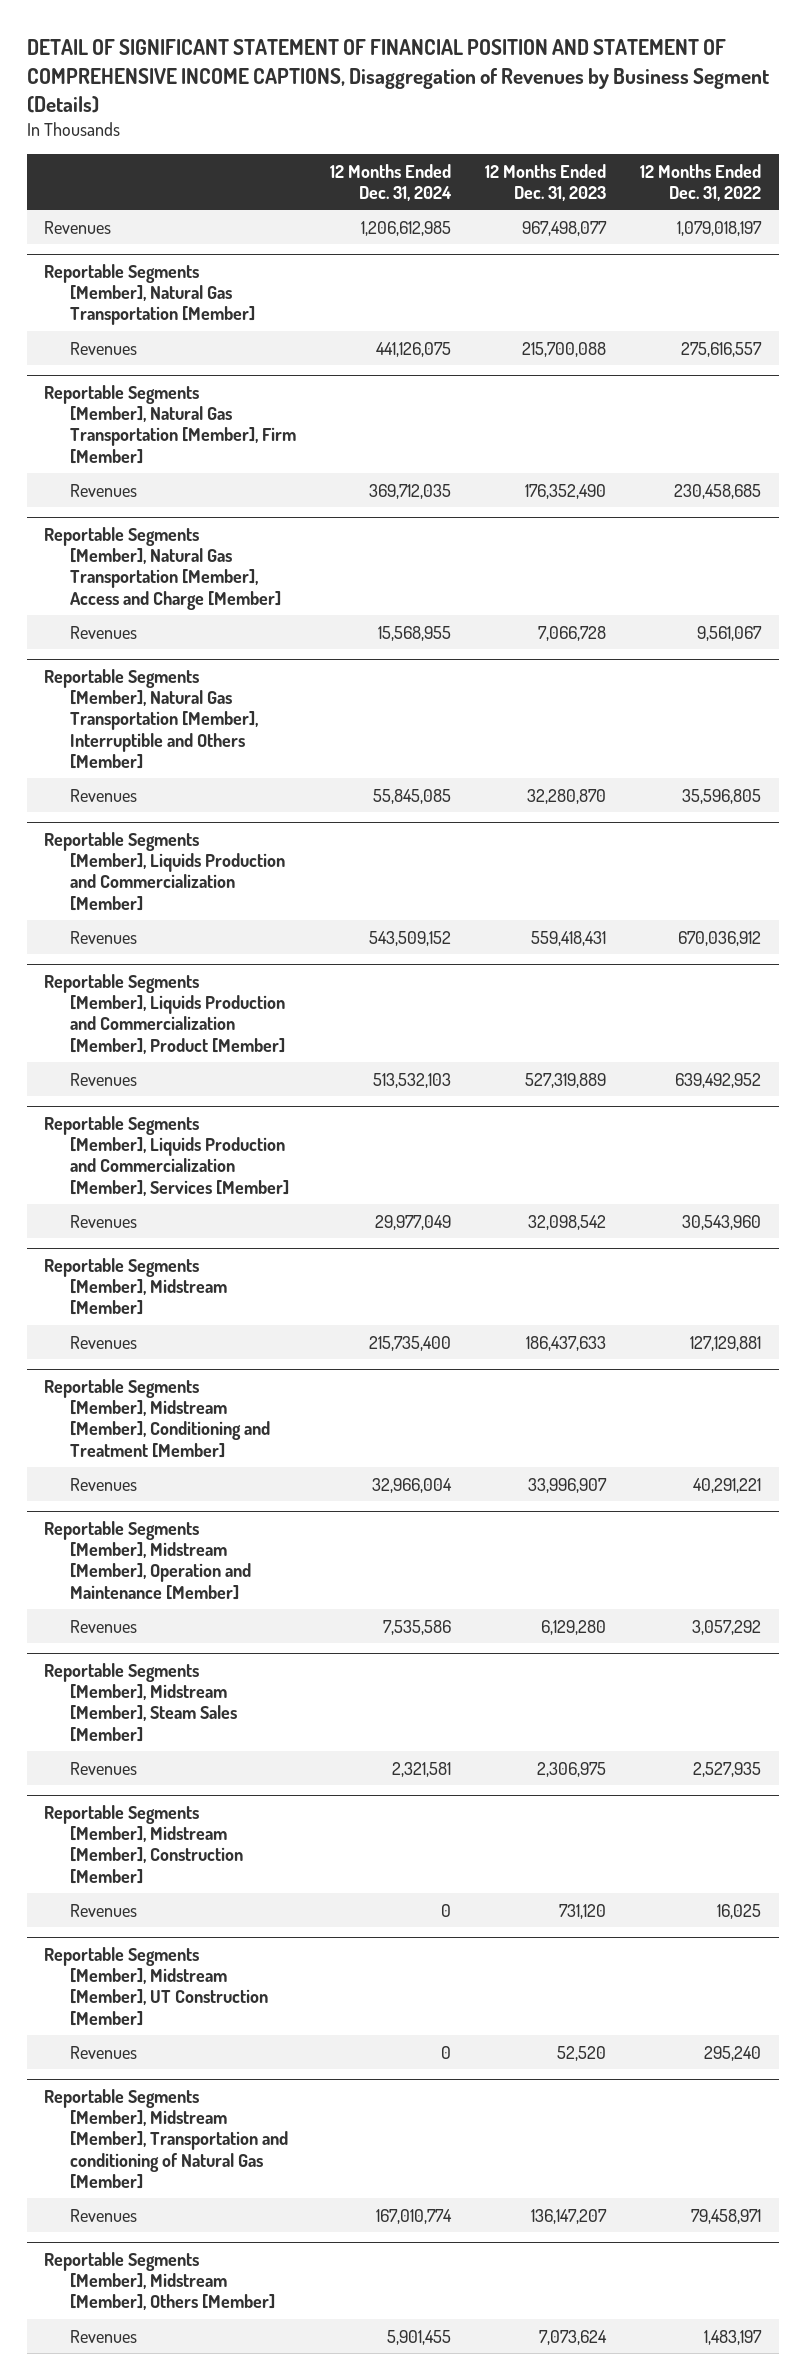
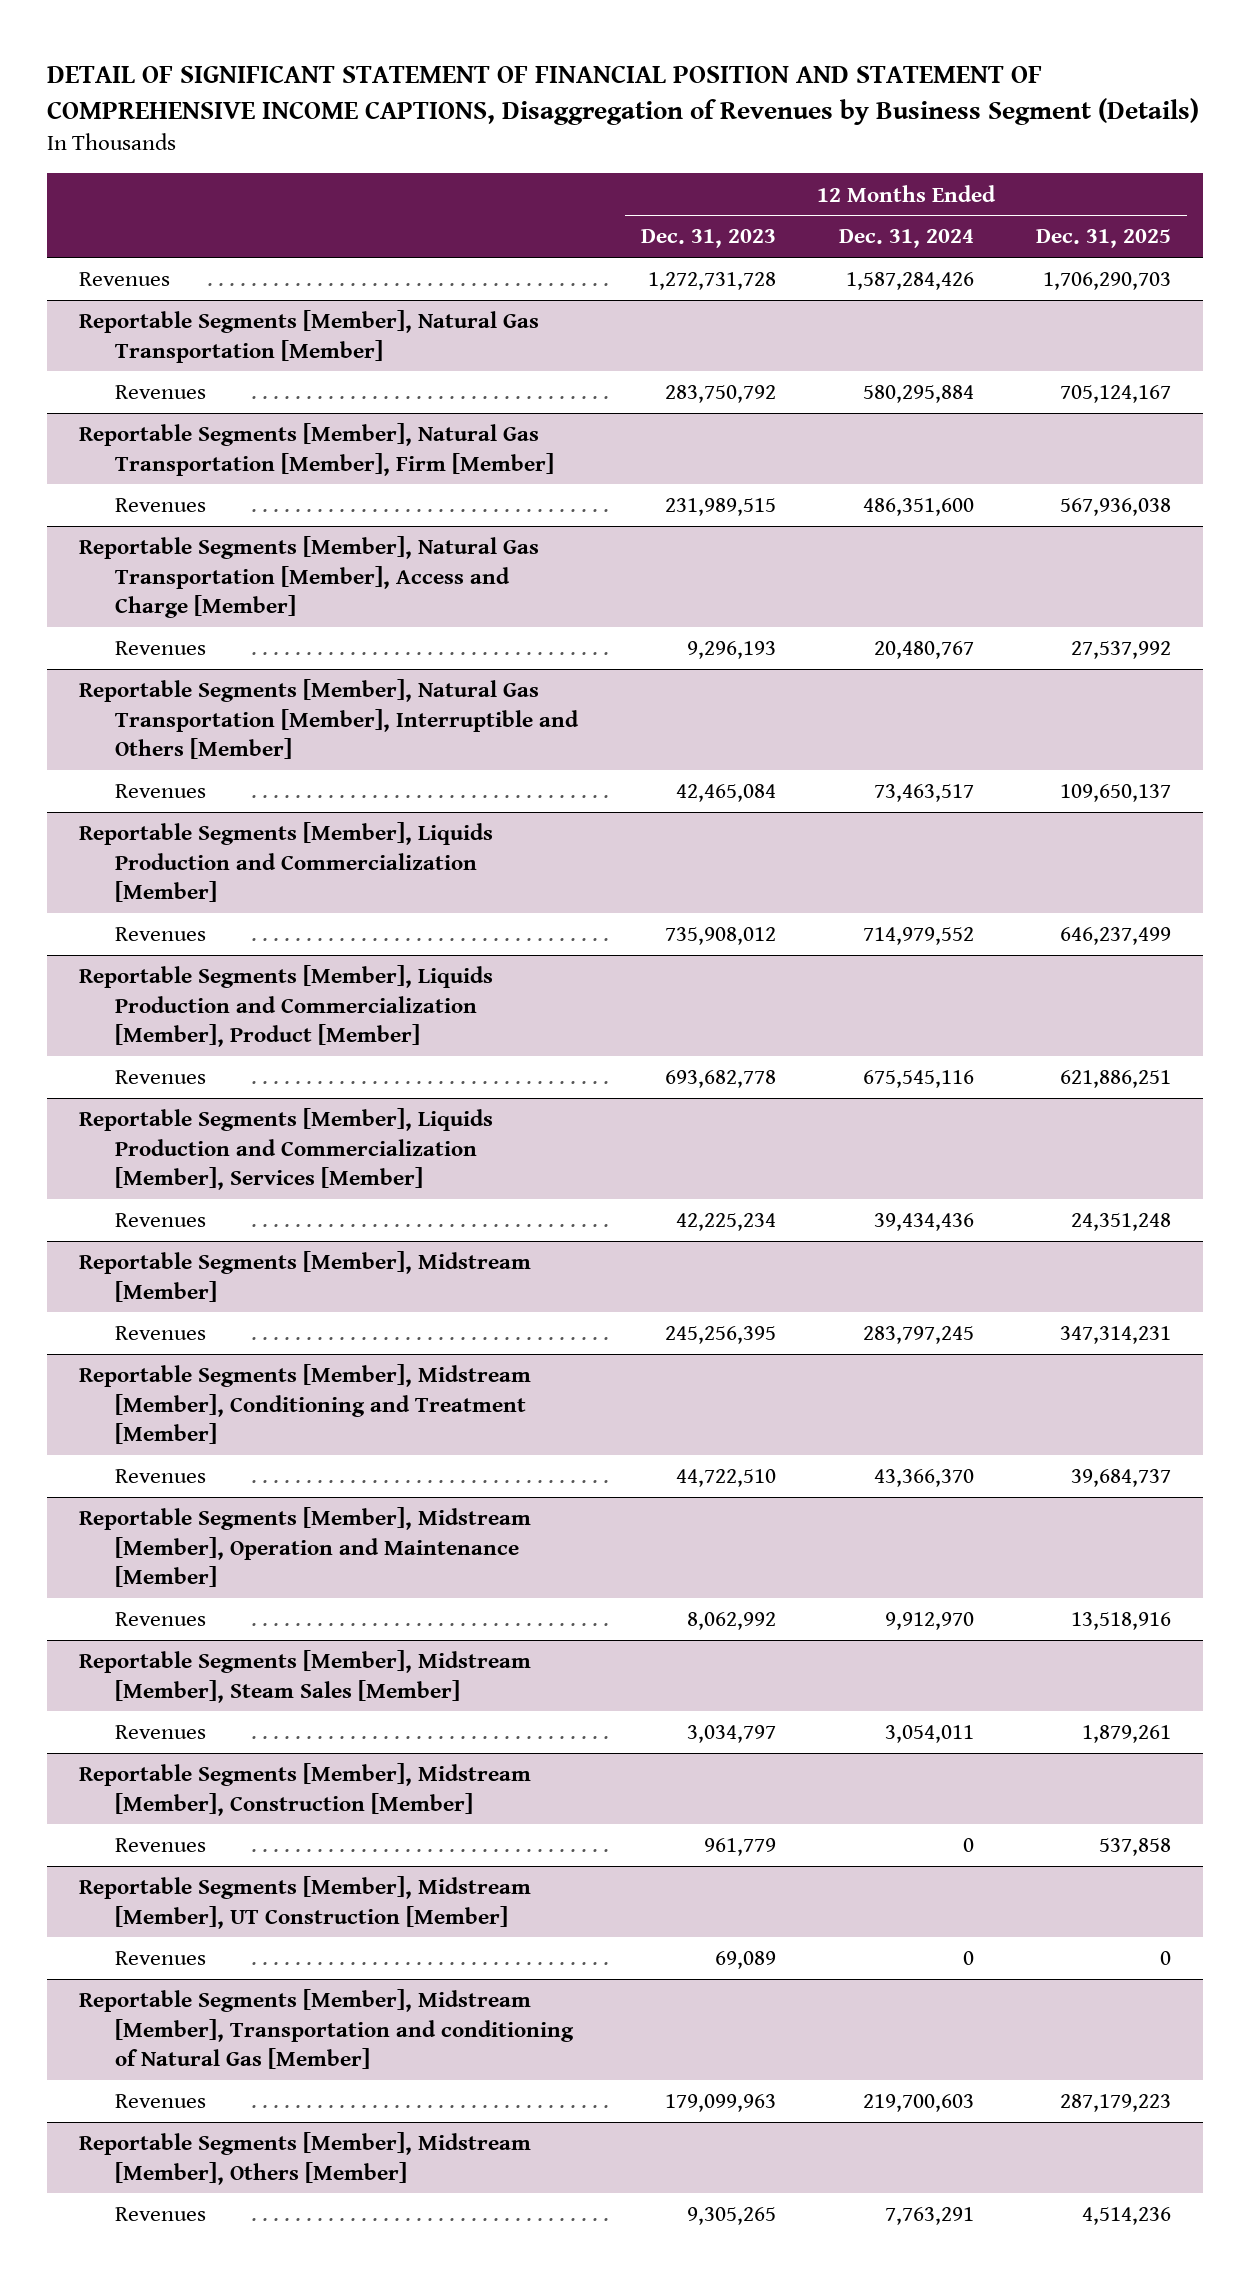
- | 12 Months Ended Dec. 31, 2024 | 12 Months Ended Dec. 31, 2023 | 12 Months Ended Dec. 31, 2022
+ | 12 Months Ended Dec. 31, 2023 | 12 Months Ended Dec. 31, 2024 | 12 Months Ended Dec. 31, 2025
- Revenues | 1,206,612,985 | 967,498,077 | 1,079,018,197
+ Revenues | 1,272,731,728 | 1,587,284,426 | 1,706,290,703
@ Reportable Segments [Member], Natural Gas Transportation [Member]
- Revenues | 441,126,075 | 215,700,088 | 275,616,557
+ Revenues | 283,750,792 | 580,295,884 | 705,124,167
@ Reportable Segments [Member], Natural Gas Transportation [Member], Firm [Member]
- Revenues | 369,712,035 | 176,352,490 | 230,458,685
+ Revenues | 231,989,515 | 486,351,600 | 567,936,038
@ Reportable Segments [Member], Natural Gas Transportation [Member], Access and Charge [Member]
- Revenues | 15,568,955 | 7,066,728 | 9,561,067
+ Revenues | 9,296,193 | 20,480,767 | 27,537,992
@ Reportable Segments [Member], Natural Gas Transportation [Member], Interruptible and Others [Member]
- Revenues | 55,845,085 | 32,280,870 | 35,596,805
+ Revenues | 42,465,084 | 73,463,517 | 109,650,137
@ Reportable Segments [Member], Liquids Production and Commercialization [Member]
- Revenues | 543,509,152 | 559,418,431 | 670,036,912
+ Revenues | 735,908,012 | 714,979,552 | 646,237,499
@ Reportable Segments [Member], Liquids Production and Commercialization [Member], Product [Member]
- Revenues | 513,532,103 | 527,319,889 | 639,492,952
+ Revenues | 693,682,778 | 675,545,116 | 621,886,251
@ Reportable Segments [Member], Liquids Production and Commercialization [Member], Services [Member]
- Revenues | 29,977,049 | 32,098,542 | 30,543,960
+ Revenues | 42,225,234 | 39,434,436 | 24,351,248
@ Reportable Segments [Member], Midstream [Member]
- Revenues | 215,735,400 | 186,437,633 | 127,129,881
+ Revenues | 245,256,395 | 283,797,245 | 347,314,231
@ Reportable Segments [Member], Midstream [Member], Conditioning and Treatment [Member]
- Revenues | 32,966,004 | 33,996,907 | 40,291,221
+ Revenues | 44,722,510 | 43,366,370 | 39,684,737
@ Reportable Segments [Member], Midstream [Member], Operation and Maintenance [Member]
- Revenues | 7,535,586 | 6,129,280 | 3,057,292
+ Revenues | 8,062,992 | 9,912,970 | 13,518,916
@ Reportable Segments [Member], Midstream [Member], Steam Sales [Member]
- Revenues | 2,321,581 | 2,306,975 | 2,527,935
+ Revenues | 3,034,797 | 3,054,011 | 1,879,261
@ Reportable Segments [Member], Midstream [Member], Construction [Member]
- Revenues | 0 | 731,120 | 16,025
+ Revenues | 961,779 | 0 | 537,858
@ Reportable Segments [Member], Midstream [Member], UT Construction [Member]
- Revenues | 0 | 52,520 | 295,240
+ Revenues | 69,089 | 0 | 0
@ Reportable Segments [Member], Midstream [Member], Transportation and conditioning of Natural Gas [Member]
- Revenues | 167,010,774 | 136,147,207 | 79,458,971
+ Revenues | 179,099,963 | 219,700,603 | 287,179,223
@ Reportable Segments [Member], Midstream [Member], Others [Member]
- Revenues | 5,901,455 | 7,073,624 | 1,483,197
+ Revenues | 9,305,265 | 7,763,291 | 4,514,236

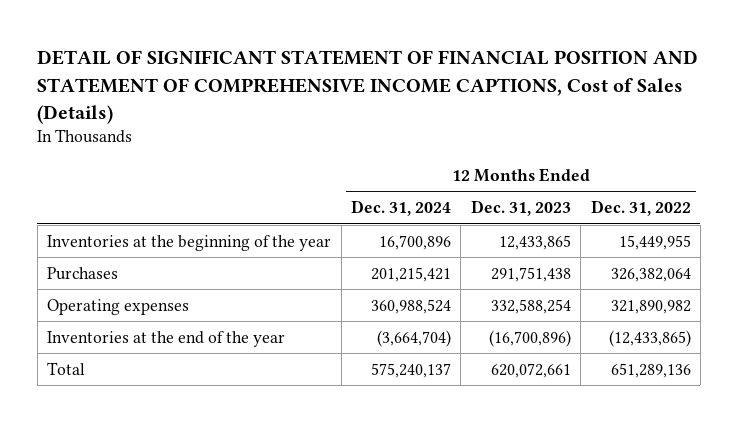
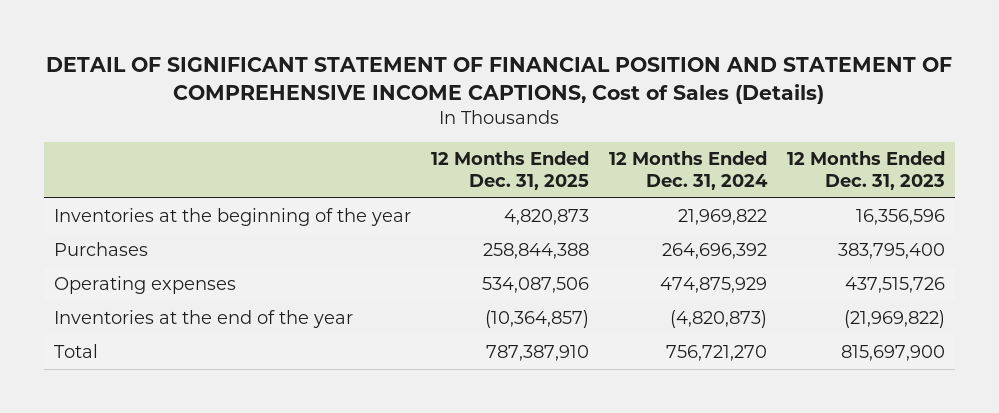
- | 12 Months Ended Dec. 31, 2024 | 12 Months Ended Dec. 31, 2023 | 12 Months Ended Dec. 31, 2022
+ | 12 Months Ended Dec. 31, 2025 | 12 Months Ended Dec. 31, 2024 | 12 Months Ended Dec. 31, 2023
- Inventories at the beginning of the year | 16,700,896 | 12,433,865 | 15,449,955
- Purchases | 201,215,421 | 291,751,438 | 326,382,064
- Operating expenses | 360,988,524 | 332,588,254 | 321,890,982
- Inventories at the end of the year | (3,664,704) | (16,700,896) | (12,433,865)
- Total | 575,240,137 | 620,072,661 | 651,289,136
+ Inventories at the beginning of the year | 4,820,873 | 21,969,822 | 16,356,596
+ Purchases | 258,844,388 | 264,696,392 | 383,795,400
+ Operating expenses | 534,087,506 | 474,875,929 | 437,515,726
+ Inventories at the end of the year | (10,364,857) | (4,820,873) | (21,969,822)
+ Total | 787,387,910 | 756,721,270 | 815,697,900

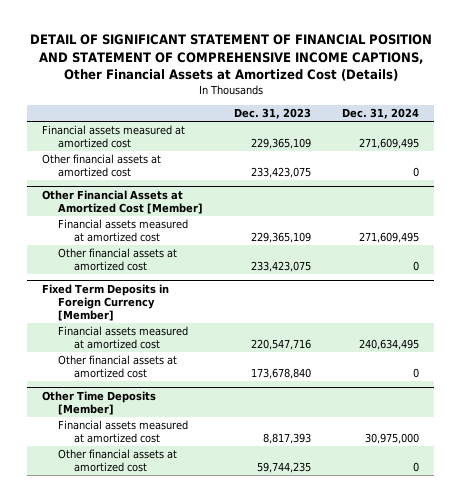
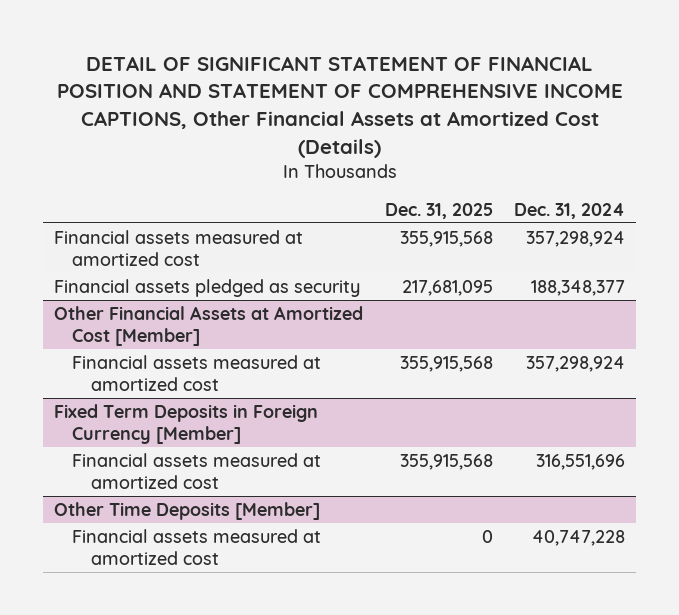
- | Dec. 31, 2023 | Dec. 31, 2024
+ | Dec. 31, 2025 | Dec. 31, 2024
- Financial assets measured at amortized cost | 229,365,109 | 271,609,495
- Other financial assets at amortized cost | 233,423,075 | 0
+ Financial assets measured at amortized cost | 355,915,568 | 357,298,924
+ Financial assets pledged as security | 217,681,095 | 188,348,377
@ Other Financial Assets at Amortized Cost [Member]
- Financial assets measured at amortized cost | 229,365,109 | 271,609,495
- Other financial assets at amortized cost | 233,423,075 | 0
+ Financial assets measured at amortized cost | 355,915,568 | 357,298,924
@ Fixed Term Deposits in Foreign Currency [Member]
- Financial assets measured at amortized cost | 220,547,716 | 240,634,495
- Other financial assets at amortized cost | 173,678,840 | 0
+ Financial assets measured at amortized cost | 355,915,568 | 316,551,696
@ Other Time Deposits [Member]
- Financial assets measured at amortized cost | 8,817,393 | 30,975,000
- Other financial assets at amortized cost | 59,744,235 | 0
+ Financial assets measured at amortized cost | 0 | 40,747,228

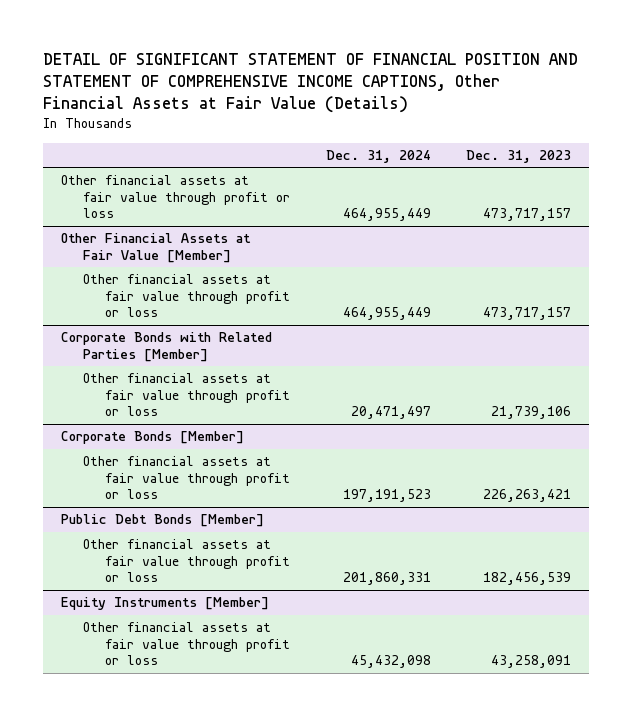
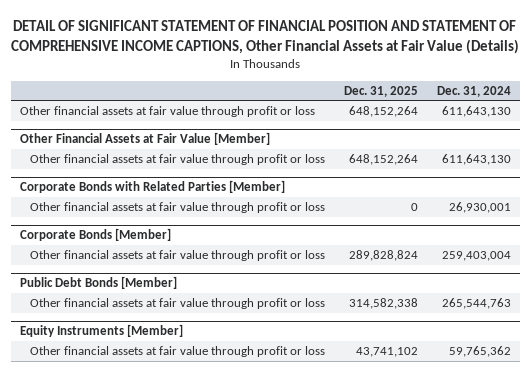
- | Dec. 31, 2024 | Dec. 31, 2023
+ | Dec. 31, 2025 | Dec. 31, 2024
- Other financial assets at fair value through profit or loss | 464,955,449 | 473,717,157
+ Other financial assets at fair value through profit or loss | 648,152,264 | 611,643,130
@ Other Financial Assets at Fair Value [Member]
- Other financial assets at fair value through profit or loss | 464,955,449 | 473,717,157
+ Other financial assets at fair value through profit or loss | 648,152,264 | 611,643,130
@ Corporate Bonds with Related Parties [Member]
- Other financial assets at fair value through profit or loss | 20,471,497 | 21,739,106
+ Other financial assets at fair value through profit or loss | 0 | 26,930,001
@ Corporate Bonds [Member]
- Other financial assets at fair value through profit or loss | 197,191,523 | 226,263,421
+ Other financial assets at fair value through profit or loss | 289,828,824 | 259,403,004
@ Public Debt Bonds [Member]
- Other financial assets at fair value through profit or loss | 201,860,331 | 182,456,539
+ Other financial assets at fair value through profit or loss | 314,582,338 | 265,544,763
@ Equity Instruments [Member]
- Other financial assets at fair value through profit or loss | 45,432,098 | 43,258,091
+ Other financial assets at fair value through profit or loss | 43,741,102 | 59,765,362

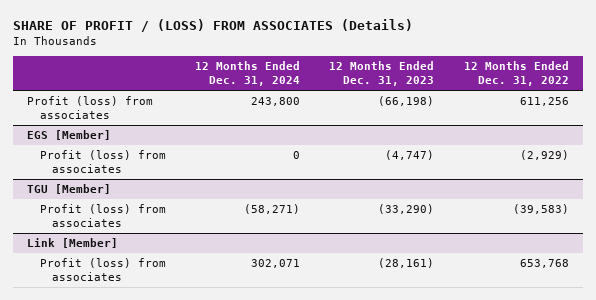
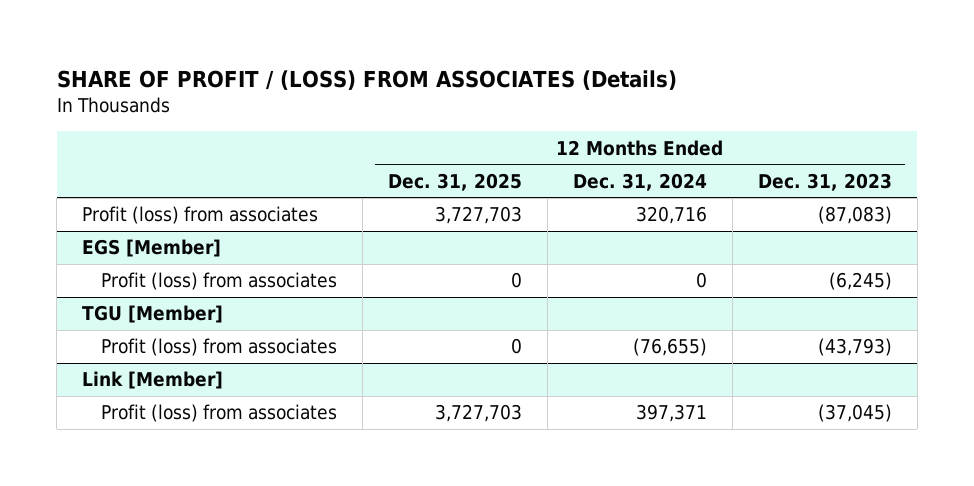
- | 12 Months Ended Dec. 31, 2024 | 12 Months Ended Dec. 31, 2023 | 12 Months Ended Dec. 31, 2022
+ | 12 Months Ended Dec. 31, 2025 | 12 Months Ended Dec. 31, 2024 | 12 Months Ended Dec. 31, 2023
- Profit (loss) from associates | 243,800 | (66,198) | 611,256
+ Profit (loss) from associates | 3,727,703 | 320,716 | (87,083)
@ EGS [Member]
- Profit (loss) from associates | 0 | (4,747) | (2,929)
+ Profit (loss) from associates | 0 | 0 | (6,245)
@ TGU [Member]
- Profit (loss) from associates | (58,271) | (33,290) | (39,583)
+ Profit (loss) from associates | 0 | (76,655) | (43,793)
@ Link [Member]
- Profit (loss) from associates | 302,071 | (28,161) | 653,768
+ Profit (loss) from associates | 3,727,703 | 397,371 | (37,045)

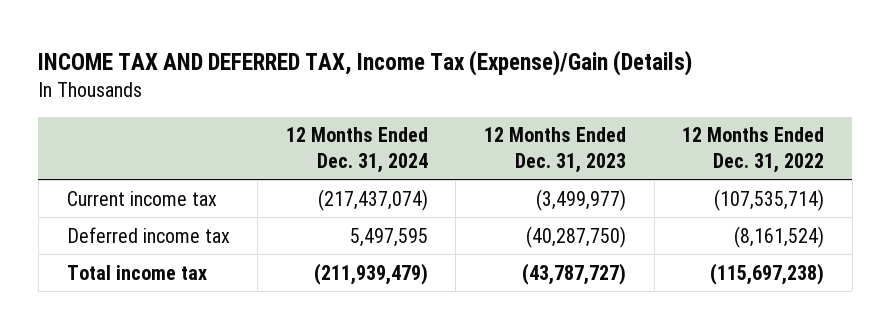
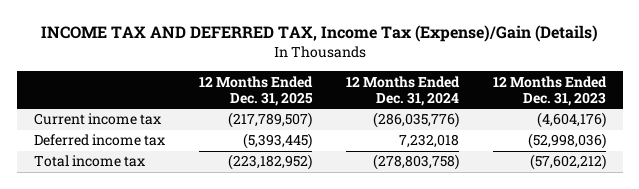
- | 12 Months Ended Dec. 31, 2024 | 12 Months Ended Dec. 31, 2023 | 12 Months Ended Dec. 31, 2022
+ | 12 Months Ended Dec. 31, 2025 | 12 Months Ended Dec. 31, 2024 | 12 Months Ended Dec. 31, 2023
- Current income tax | (217,437,074) | (3,499,977) | (107,535,714)
- Deferred income tax | 5,497,595 | (40,287,750) | (8,161,524)
- Total income tax | (211,939,479) | (43,787,727) | (115,697,238)
+ Current income tax | (217,789,507) | (286,035,776) | (4,604,176)
+ Deferred income tax | (5,393,445) | 7,232,018 | (52,998,036)
+ Total income tax | (223,182,952) | (278,803,758) | (57,602,212)

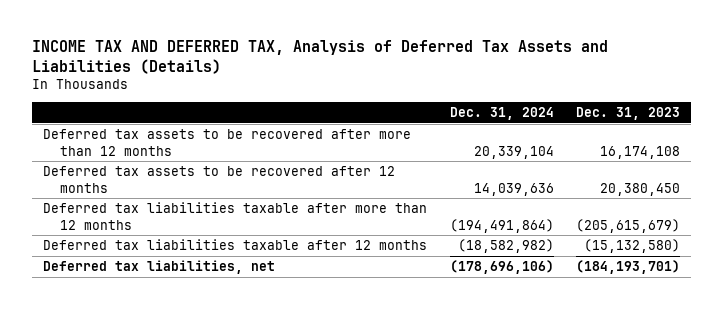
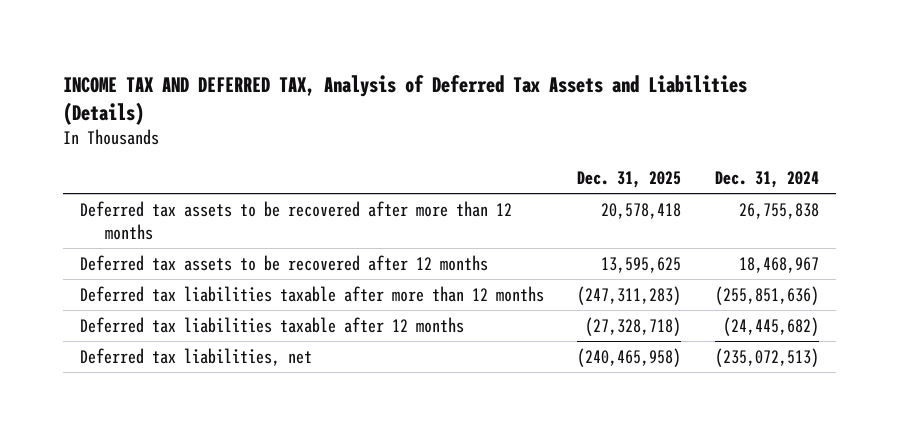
- | Dec. 31, 2024 | Dec. 31, 2023
+ | Dec. 31, 2025 | Dec. 31, 2024
- Deferred tax assets to be recovered after more than 12 months | 20,339,104 | 16,174,108
- Deferred tax assets to be recovered after 12 months | 14,039,636 | 20,380,450
- Deferred tax liabilities taxable after more than 12 months | (194,491,864) | (205,615,679)
- Deferred tax liabilities taxable after 12 months | (18,582,982) | (15,132,580)
- Deferred tax liabilities, net | (178,696,106) | (184,193,701)
+ Deferred tax assets to be recovered after more than 12 months | 20,578,418 | 26,755,838
+ Deferred tax assets to be recovered after 12 months | 13,595,625 | 18,468,967
+ Deferred tax liabilities taxable after more than 12 months | (247,311,283) | (255,851,636)
+ Deferred tax liabilities taxable after 12 months | (27,328,718) | (24,445,682)
+ Deferred tax liabilities, net | (240,465,958) | (235,072,513)

